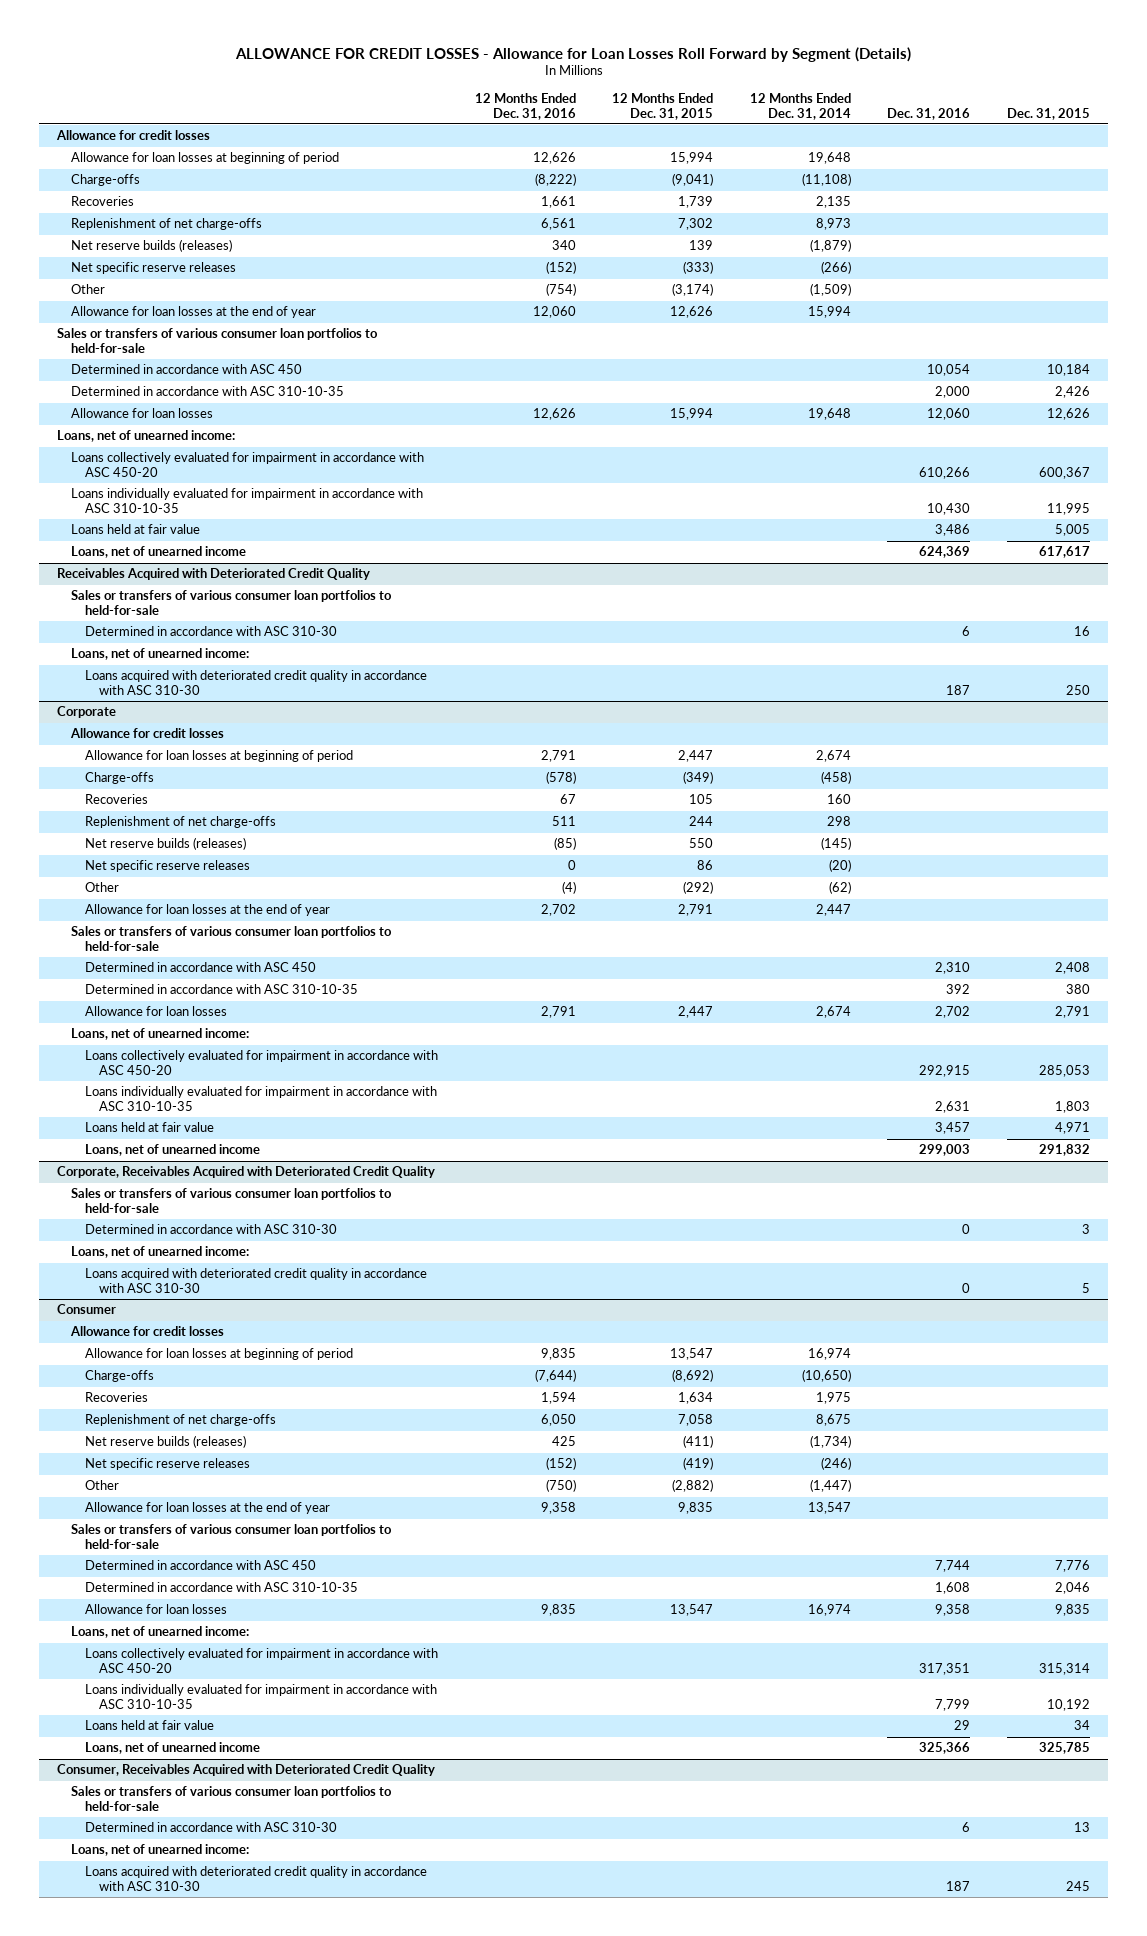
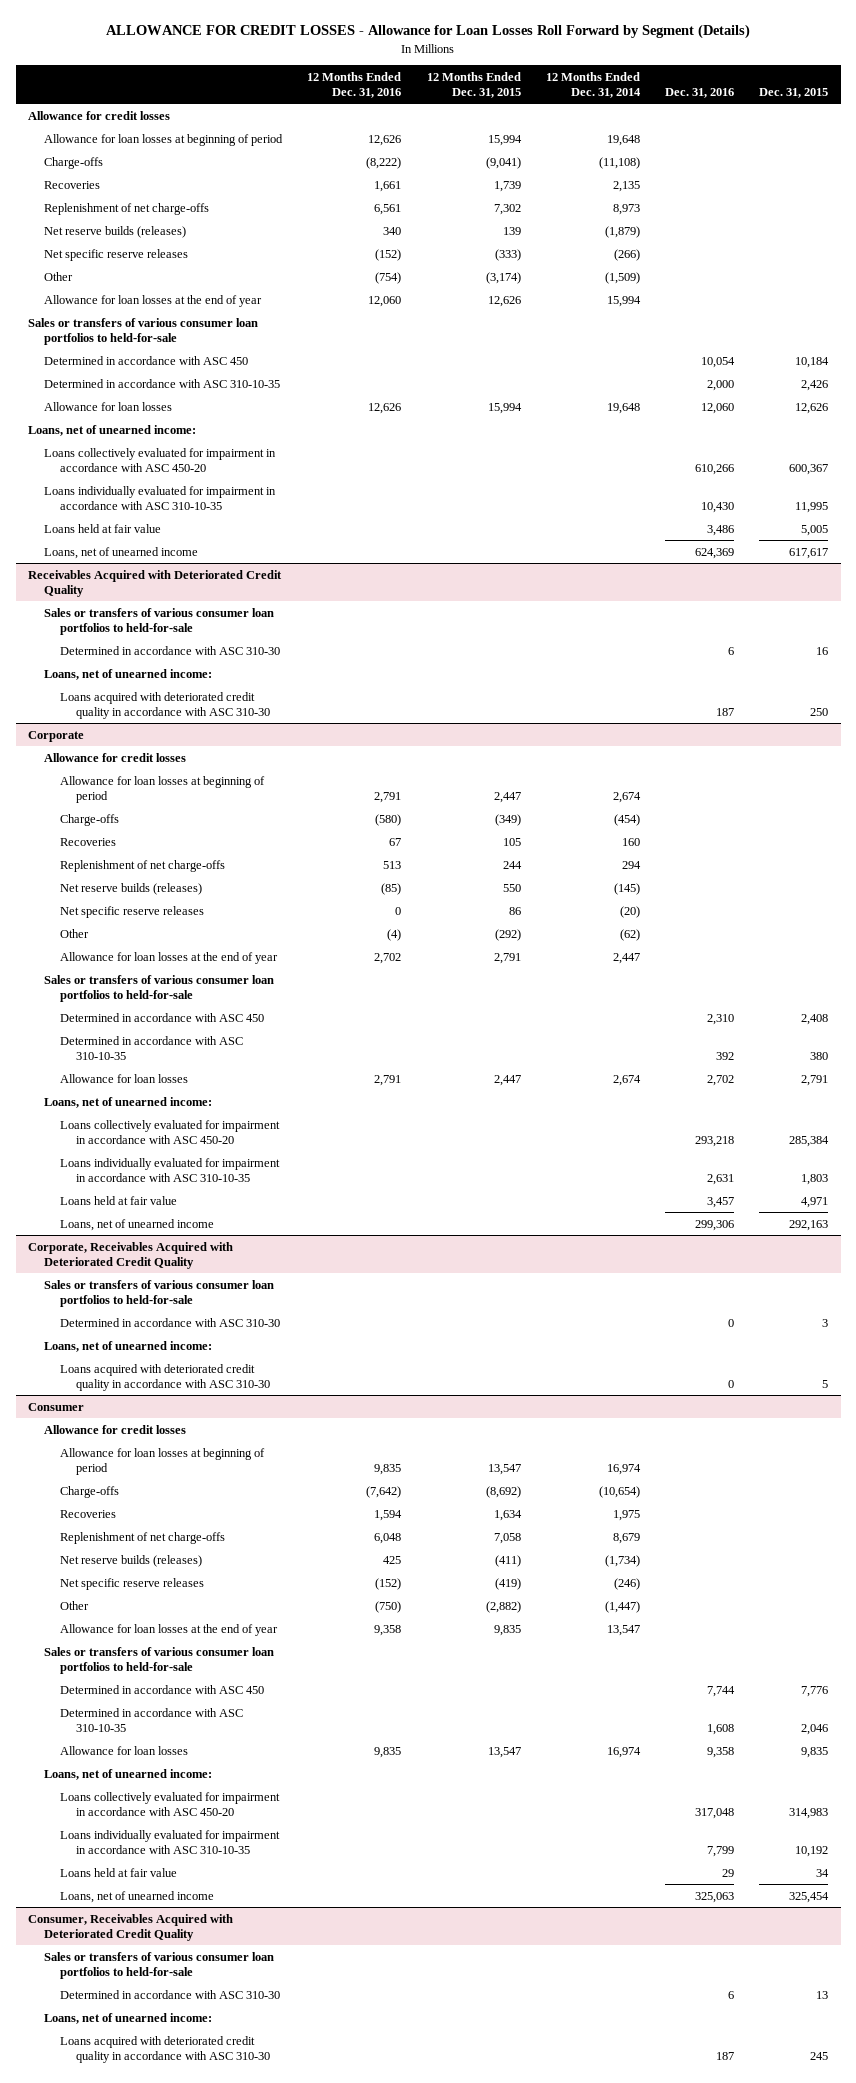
@ Corporate
- Charge-offs | (578) | (349) | (458) | |
+ Charge-offs | (580) | (349) | (454) | |
- Replenishment of net charge-offs | 511 | 244 | 298 | |
+ Replenishment of net charge-offs | 513 | 244 | 294 | |
- Loans collectively evaluated for impairment in accordance with ASC 450-20 | | | | 292,915 | 285,053
+ Loans collectively evaluated for impairment in accordance with ASC 450-20 | | | | 293,218 | 285,384
- Loans, net of unearned income | | | | 299,003 | 291,832
+ Loans, net of unearned income | | | | 299,306 | 292,163
@ Consumer
- Charge-offs | (7,644) | (8,692) | (10,650) | |
+ Charge-offs | (7,642) | (8,692) | (10,654) | |
- Replenishment of net charge-offs | 6,050 | 7,058 | 8,675 | |
+ Replenishment of net charge-offs | 6,048 | 7,058 | 8,679 | |
- Loans collectively evaluated for impairment in accordance with ASC 450-20 | | | | 317,351 | 315,314
+ Loans collectively evaluated for impairment in accordance with ASC 450-20 | | | | 317,048 | 314,983
- Loans, net of unearned income | | | | 325,366 | 325,785
+ Loans, net of unearned income | | | | 325,063 | 325,454

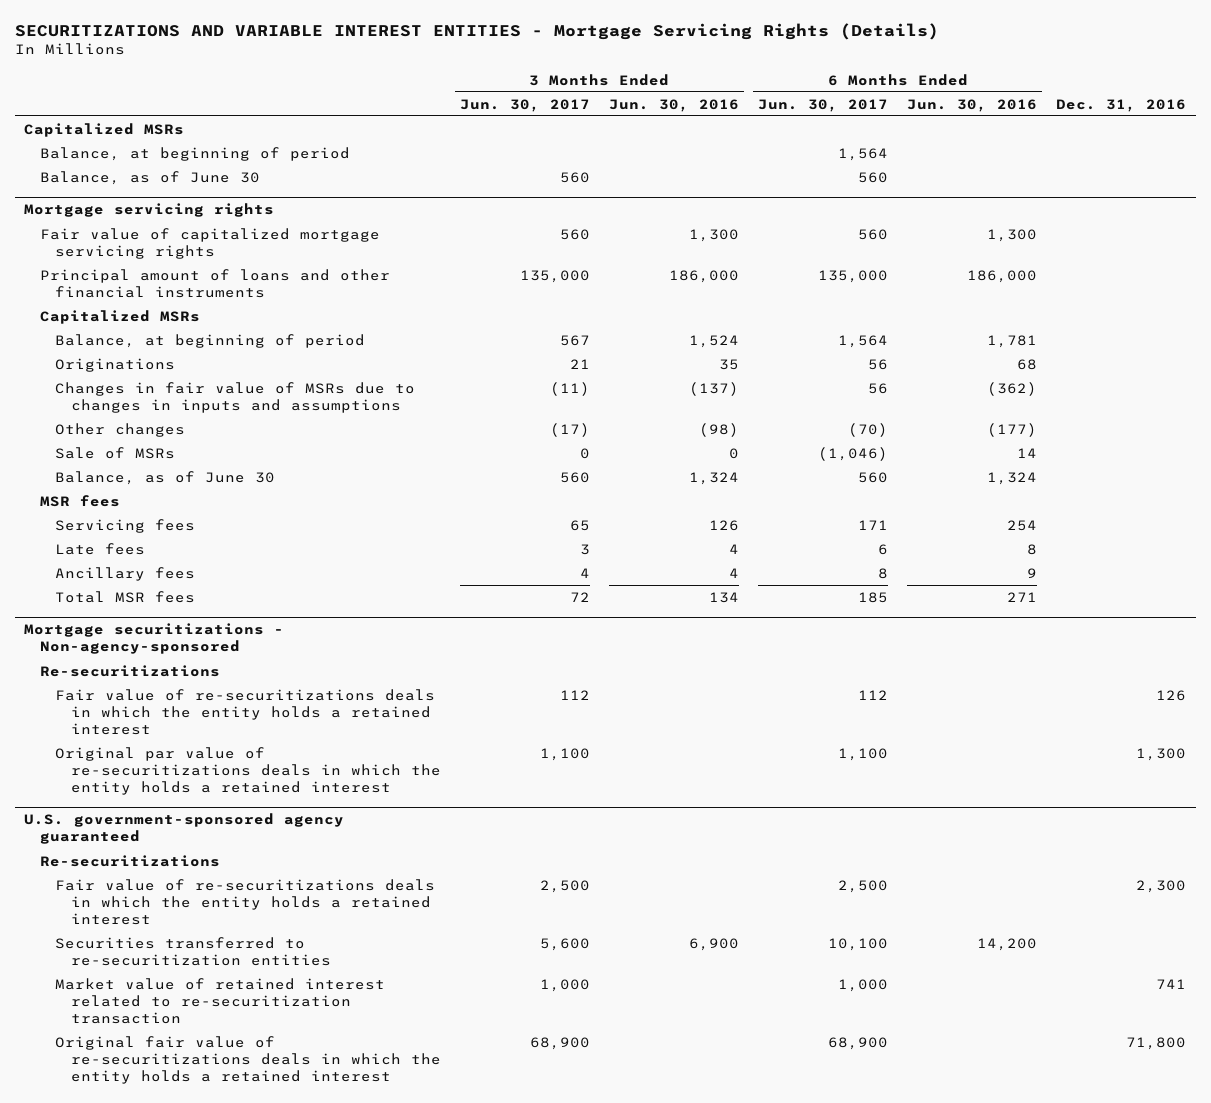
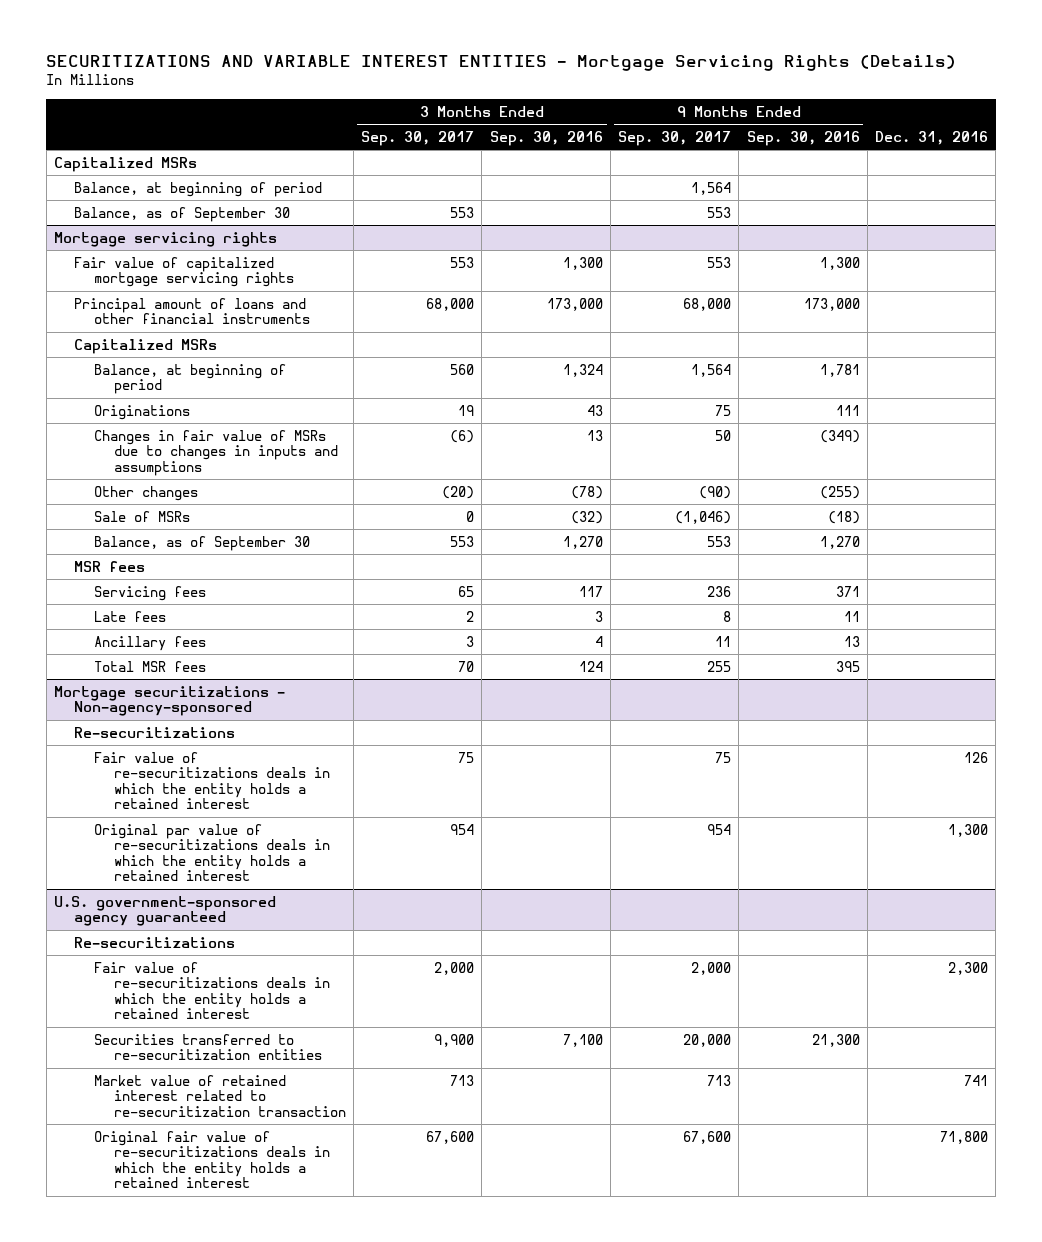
- | 3 Months Ended Jun. 30, 2017 | 3 Months Ended Jun. 30, 2016 | 6 Months Ended Jun. 30, 2017 | 6 Months Ended Jun. 30, 2016 | Dec. 31, 2016
+ | 3 Months Ended Sep. 30, 2017 | 3 Months Ended Sep. 30, 2016 | 9 Months Ended Sep. 30, 2017 | 9 Months Ended Sep. 30, 2016 | Dec. 31, 2016
- Balance, as of June 30 | 560 | | 560 | |
+ Balance, as of September 30 | 553 | | 553 | |
@ Mortgage servicing rights
- Balance, as of June 30 | 560 | 1,324 | 560 | 1,324 |
+ Balance, as of September 30 | 553 | 1,270 | 553 | 1,270 |

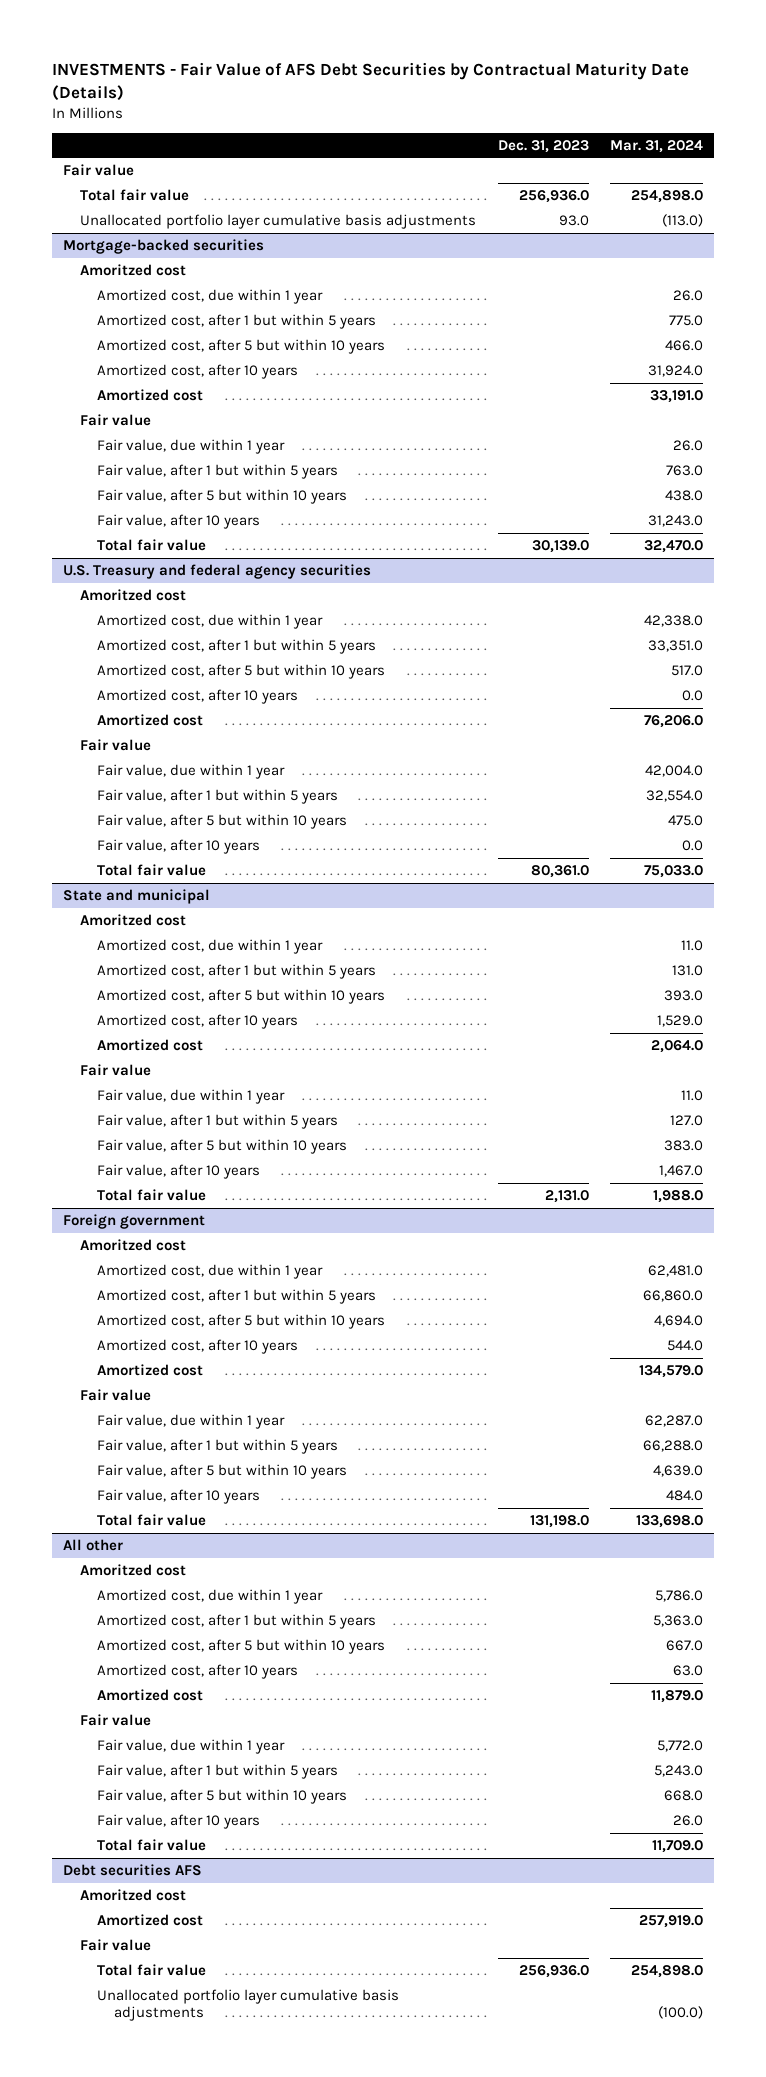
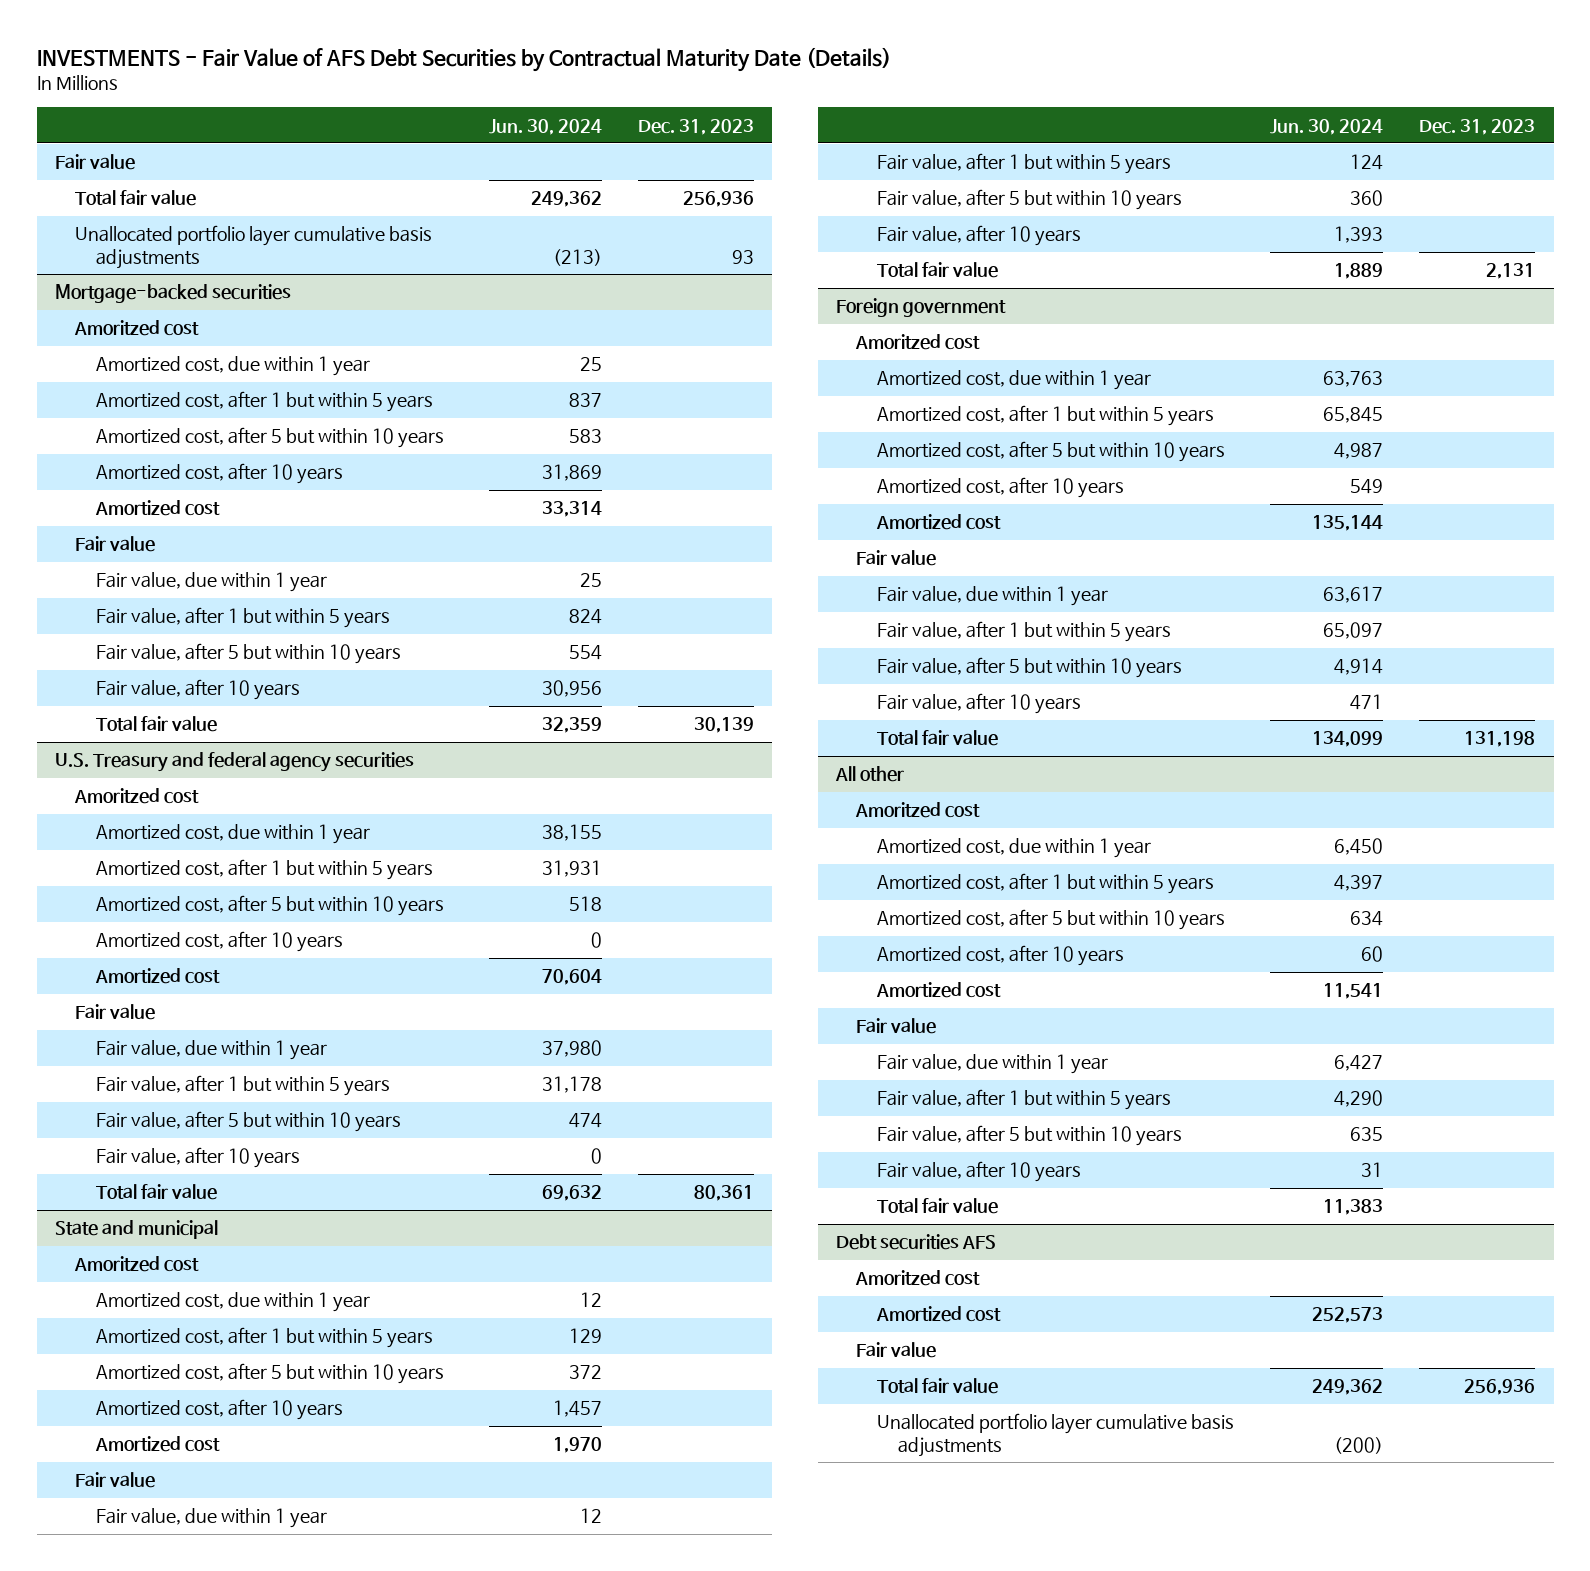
- | Dec. 31, 2023 | Mar. 31, 2024
+ | Jun. 30, 2024 | Dec. 31, 2023
- Total fair value | 256,936.0 | 254,898.0
- Unallocated portfolio layer cumulative basis adjustments | 93.0 | (113.0)
+ Total fair value | 249,362 | 256,936
+ Unallocated portfolio layer cumulative basis adjustments | (213) | 93
@ Mortgage-backed securities
- Total fair value | 30,139.0 | 32,470.0
+ Total fair value | 32,359 | 30,139
@ U.S. Treasury and federal agency securities
- Total fair value | 80,361.0 | 75,033.0
+ Total fair value | 69,632 | 80,361
@ State and municipal
- Total fair value | 2,131.0 | 1,988.0
+ Total fair value | 1,889 | 2,131
@ Foreign government
- Total fair value | 131,198.0 | 133,698.0
+ Total fair value | 134,099 | 131,198
@ Debt securities AFS
- Total fair value | 256,936.0 | 254,898.0
+ Total fair value | 249,362 | 256,936

